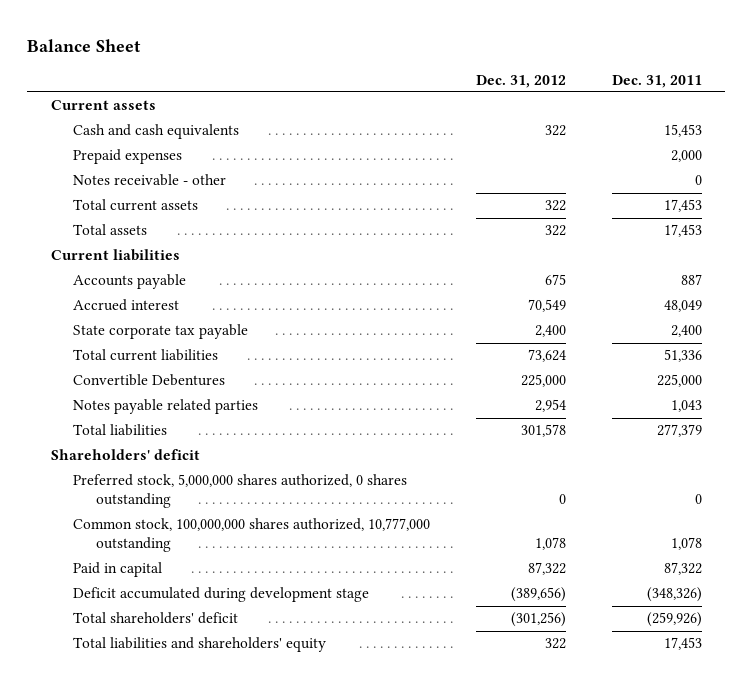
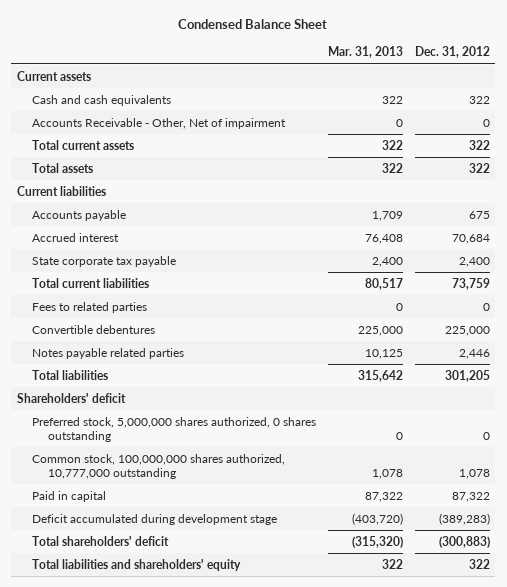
- Balance Sheet
+ Condensed Balance Sheet
- | Dec. 31, 2012 | Dec. 31, 2011
+ | Mar. 31, 2013 | Dec. 31, 2012
- Prepaid expenses | | 2,000
- Notes receivable - other | | 0
+ Accounts Receivable - Other, Net of impairment | 0 | 0
- Accrued interest | 70,549 | 48,049
+ Accrued interest | 76,408 | 70,684
- Total current liabilities | 73,624 | 51,336
- Convertible Debentures | 225,000 | 225,000
- Notes payable related parties | 2,954 | 1,043
- Total liabilities | 301,578 | 277,379
+ Total current liabilities | 80,517 | 73,759
+ Fees to related parties | 0 | 0
+ Convertible debentures | 225,000 | 225,000
+ Notes payable related parties | 10,125 | 2,446
+ Total liabilities | 315,642 | 301,205
- Deficit accumulated during development stage | (389,656) | (348,326)
- Total shareholders' deficit | (301,256) | (259,926)
+ Deficit accumulated during development stage | (403,720) | (389,283)
+ Total shareholders' deficit | (315,320) | (300,883)

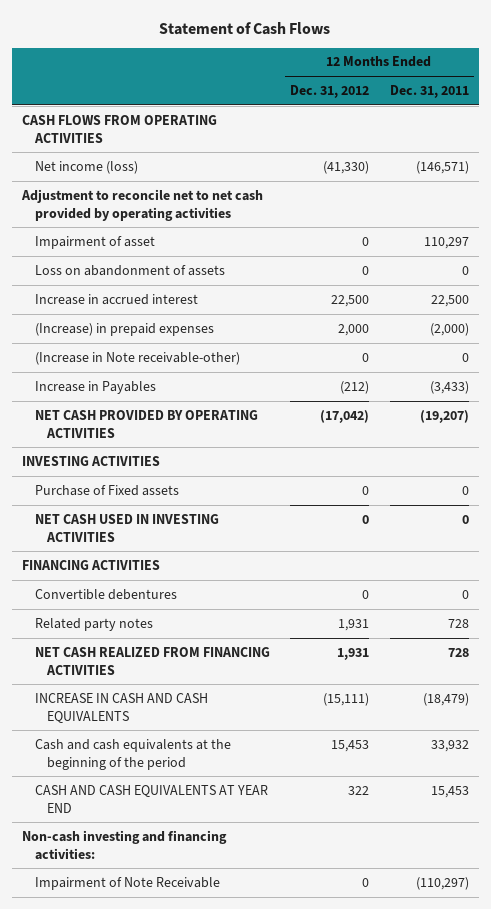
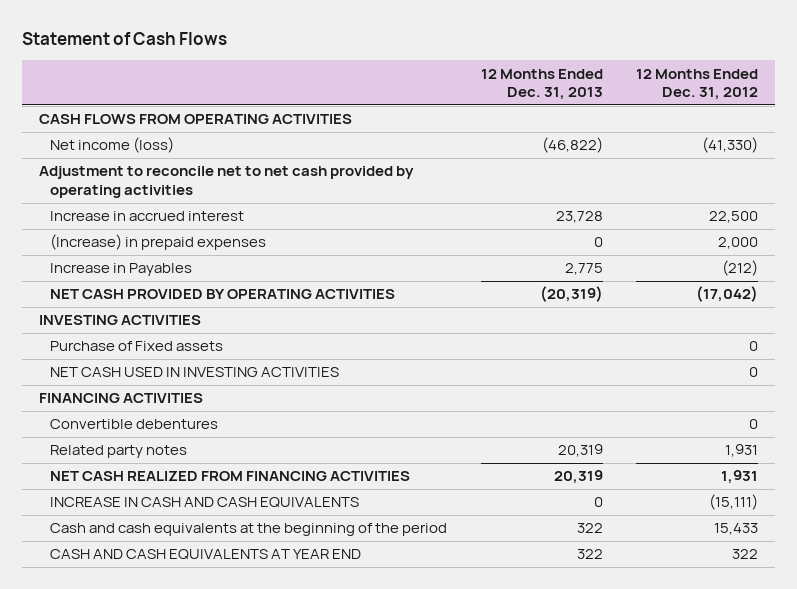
- | 12 Months Ended Dec. 31, 2012 | 12 Months Ended Dec. 31, 2011
+ | 12 Months Ended Dec. 31, 2013 | 12 Months Ended Dec. 31, 2012
- Impairment of asset | 0 | 110,297
- Loss on abandonment of assets | 0 | 0
- (Increase in Note receivable-other) | 0 | 0
- Cash and cash equivalents at the beginning of the period | 15,453 | 33,932
+ Cash and cash equivalents at the beginning of the period | 322 | 15,433
- Non-cash investing and financing activities:
- Impairment of Note Receivable | 0 | (110,297)

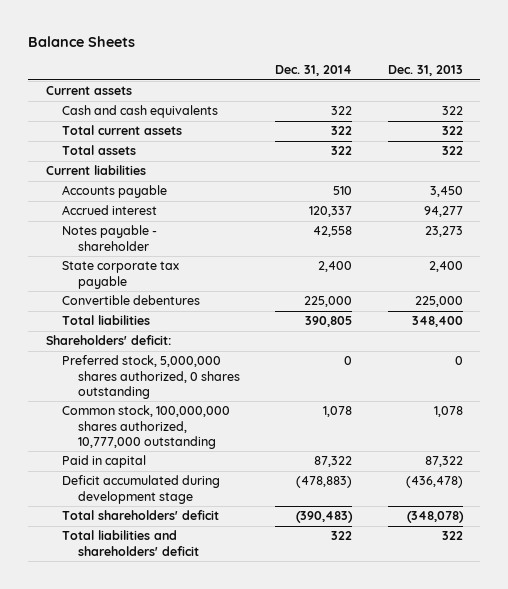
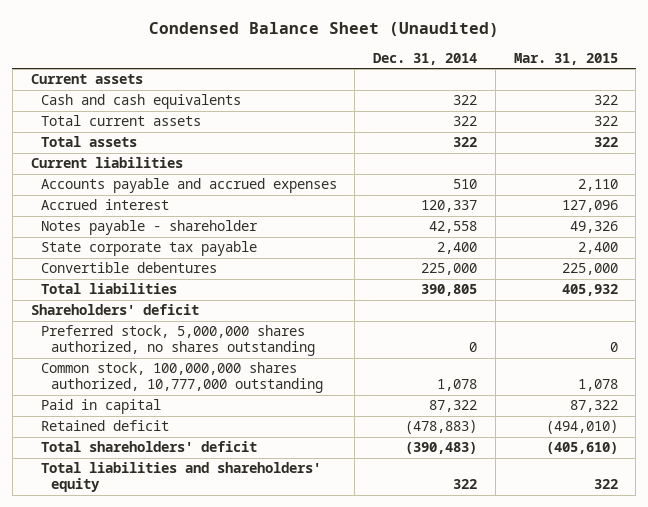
- Balance Sheets
+ Condensed Balance Sheet (Unaudited)
- | Dec. 31, 2014 | Dec. 31, 2013
+ | Dec. 31, 2014 | Mar. 31, 2015
- Accounts payable | 510 | 3,450
+ Accounts payable and accrued expenses | 510 | 2,110
- Shareholders' deficit:
- Preferred stock, 5,000,000 shares authorized, 0 shares outstanding | 0 | 0
+ Shareholders' deficit
+ Preferred stock, 5,000,000 shares authorized, no shares outstanding | 0 | 0
- Deficit accumulated during development stage | (478,883) | (436,478)
+ Retained deficit | (478,883) | (494,010)
- Total liabilities and shareholders' deficit | 322 | 322
+ Total liabilities and shareholders' equity | 322 | 322

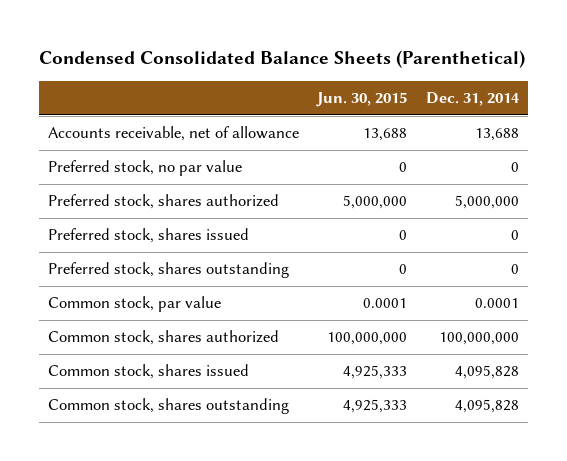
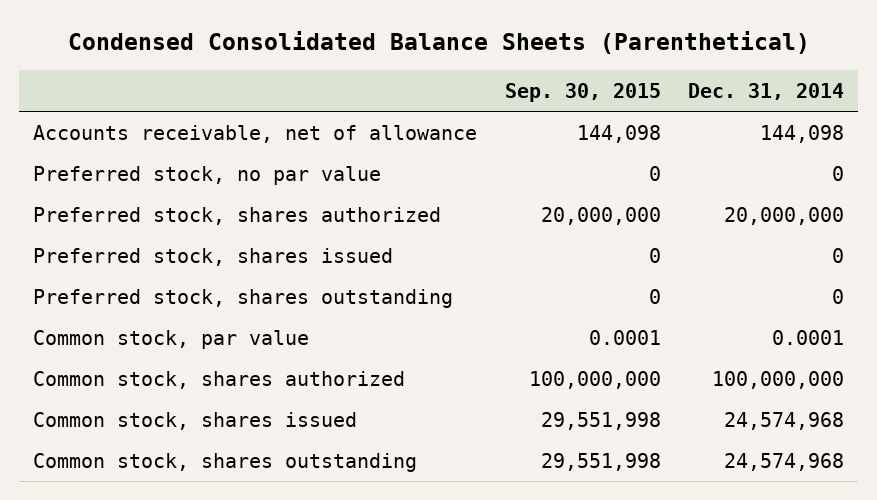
- | Jun. 30, 2015 | Dec. 31, 2014
+ | Sep. 30, 2015 | Dec. 31, 2014
- Accounts receivable, net of allowance | 13,688 | 13,688
+ Accounts receivable, net of allowance | 144,098 | 144,098
- Preferred stock, shares authorized | 5,000,000 | 5,000,000
+ Preferred stock, shares authorized | 20,000,000 | 20,000,000
- Common stock, shares issued | 4,925,333 | 4,095,828
- Common stock, shares outstanding | 4,925,333 | 4,095,828
+ Common stock, shares issued | 29,551,998 | 24,574,968
+ Common stock, shares outstanding | 29,551,998 | 24,574,968

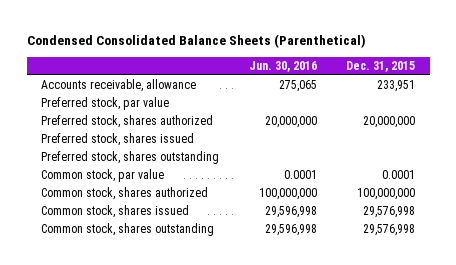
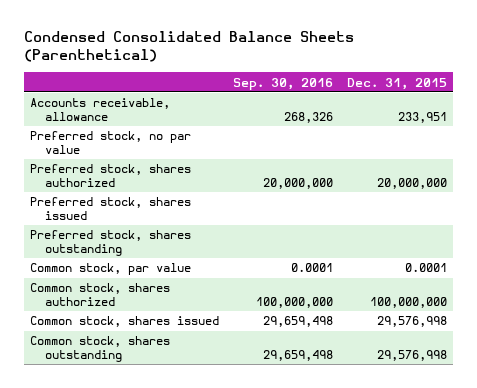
- | Jun. 30, 2016 | Dec. 31, 2015
+ | Sep. 30, 2016 | Dec. 31, 2015
- Preferred stock, par value
+ Preferred stock, no par value

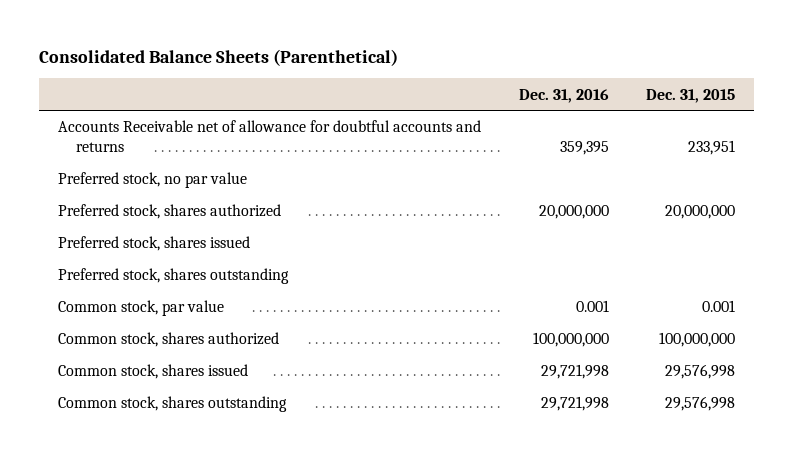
- Condensed Consolidated Balance Sheets (Parenthetical)
+ Consolidated Balance Sheets (Parenthetical)
- | Sep. 30, 2016 | Dec. 31, 2015
+ | Dec. 31, 2016 | Dec. 31, 2015
- Accounts receivable, allowance | 268,326 | 233,951
+ Accounts Receivable net of allowance for doubtful accounts and returns | 359,395 | 233,951
- Common stock, par value | 0.0001 | 0.0001
+ Common stock, par value | 0.001 | 0.001

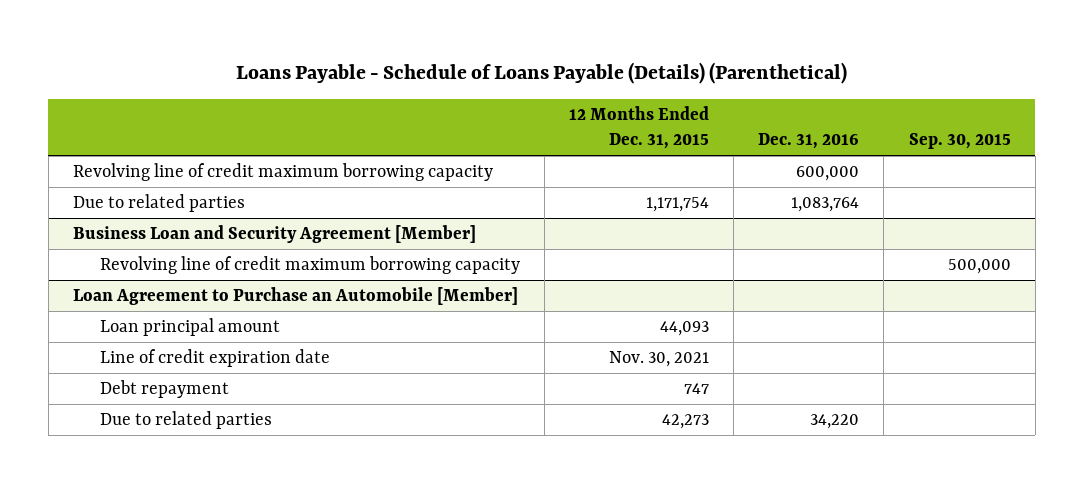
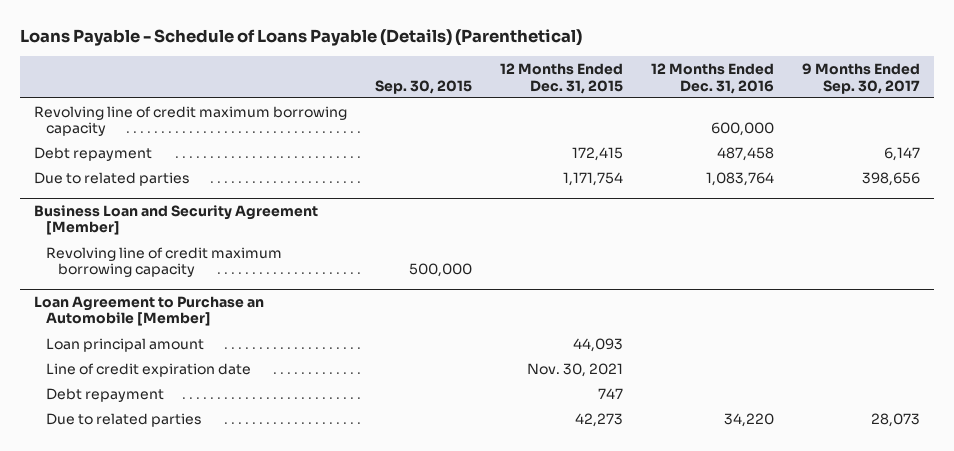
- | 12 Months Ended Dec. 31, 2015 | Dec. 31, 2016 | Sep. 30, 2015
+ | Sep. 30, 2015 | 12 Months Ended Dec. 31, 2015 | 12 Months Ended Dec. 31, 2016 | 9 Months Ended Sep. 30, 2017
+ Debt repayment | | 172,415 | 487,458 | 6,147

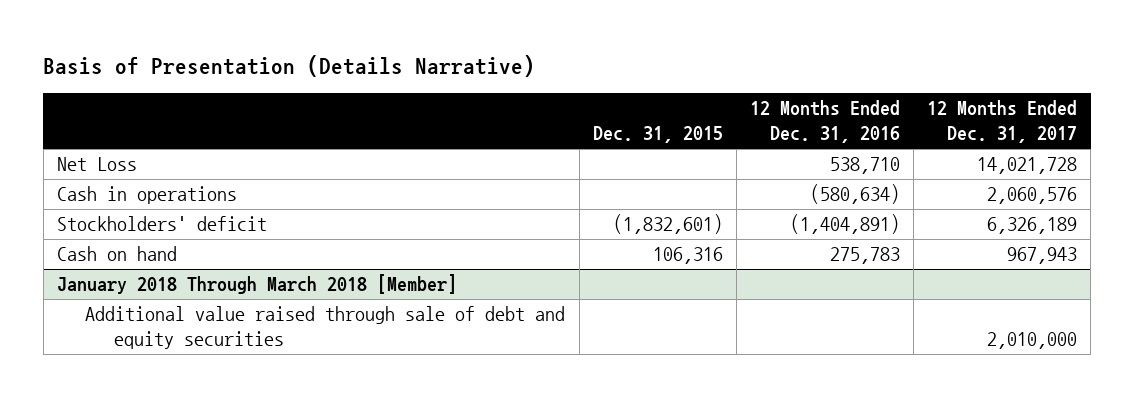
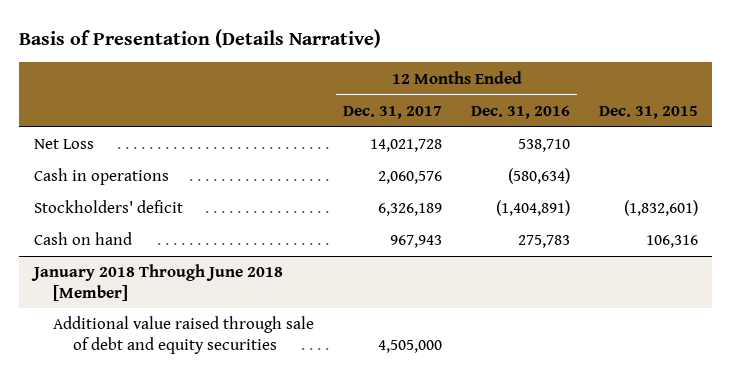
- | Dec. 31, 2015 | 12 Months Ended Dec. 31, 2016 | 12 Months Ended Dec. 31, 2017
+ | 12 Months Ended Dec. 31, 2017 | 12 Months Ended Dec. 31, 2016 | Dec. 31, 2015
- January 2018 Through March 2018 [Member]
- Additional value raised through sale of debt and equity securities | | | 2,010,000
+ January 2018 Through June 2018 [Member]
+ Additional value raised through sale of debt and equity securities | 4,505,000 | |

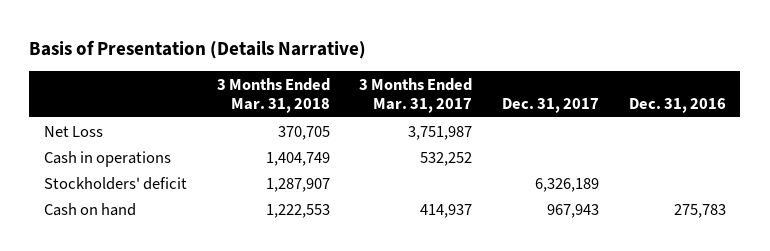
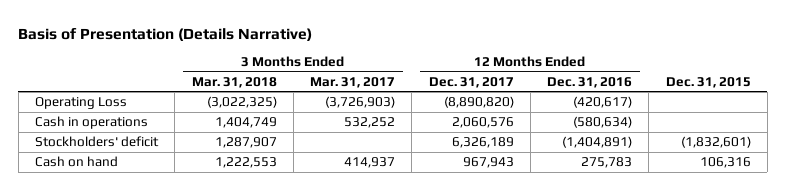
- | 3 Months Ended Mar. 31, 2018 | 3 Months Ended Mar. 31, 2017 | Dec. 31, 2017 | Dec. 31, 2016
+ | 3 Months Ended Mar. 31, 2018 | 3 Months Ended Mar. 31, 2017 | 12 Months Ended Dec. 31, 2017 | 12 Months Ended Dec. 31, 2016 | Dec. 31, 2015
- Net Loss | 370,705 | 3,751,987 | |
+ Operating Loss | (3,022,325) | (3,726,903) | (8,890,820) | (420,617) |

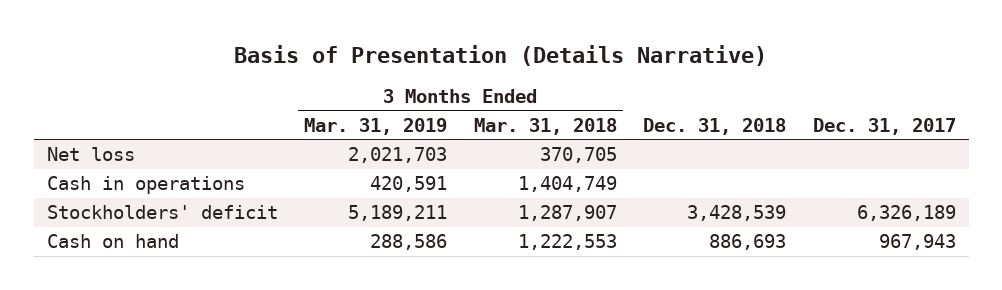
- | 3 Months Ended Mar. 31, 2018 | 3 Months Ended Mar. 31, 2017 | 12 Months Ended Dec. 31, 2017 | 12 Months Ended Dec. 31, 2016 | Dec. 31, 2015
+ | 3 Months Ended Mar. 31, 2019 | 3 Months Ended Mar. 31, 2018 | Dec. 31, 2018 | Dec. 31, 2017
- Operating Loss | (3,022,325) | (3,726,903) | (8,890,820) | (420,617) |
+ Net loss | 2,021,703 | 370,705 | |

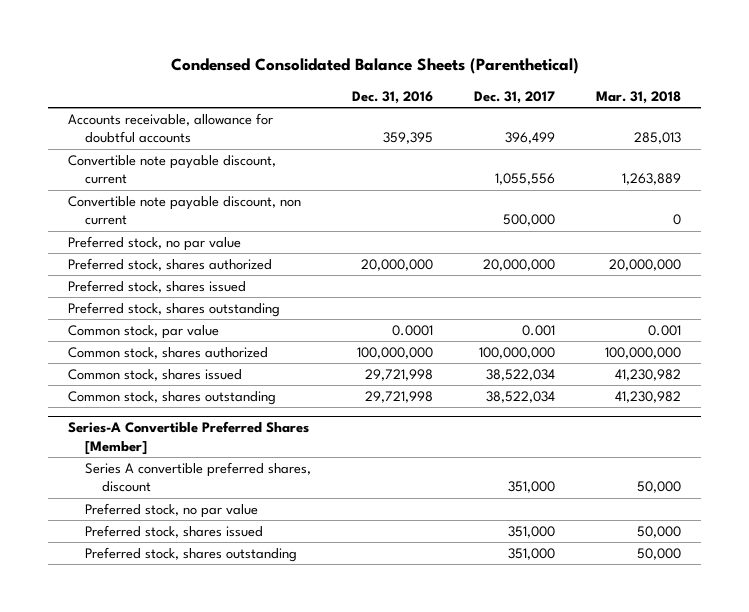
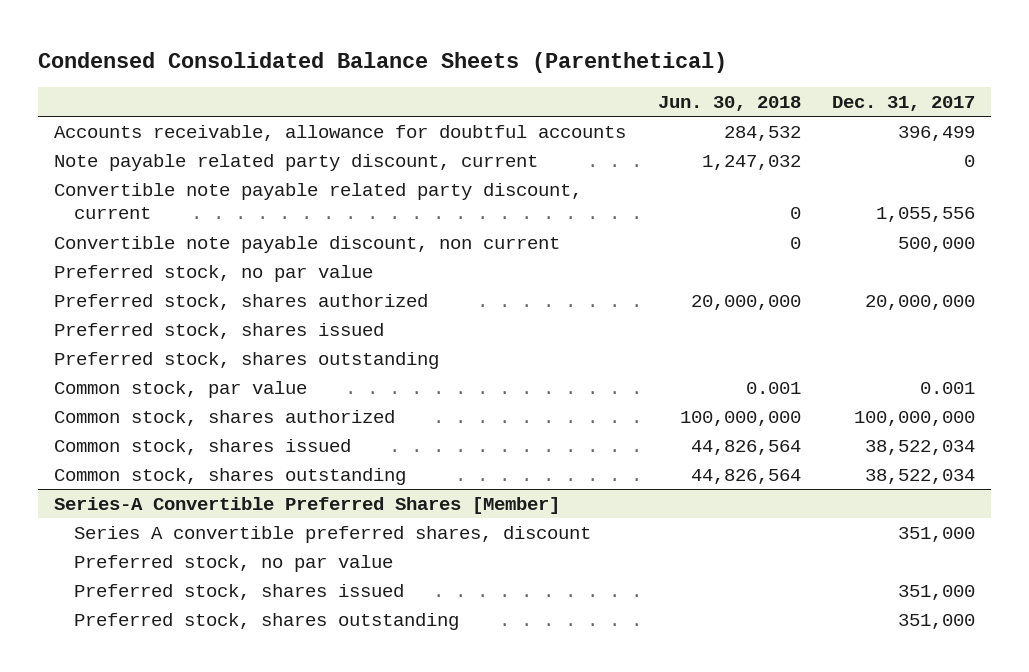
- | Dec. 31, 2016 | Dec. 31, 2017 | Mar. 31, 2018
+ | Jun. 30, 2018 | Dec. 31, 2017
- Convertible note payable discount, current | | 1,055,556 | 1,263,889
+ Note payable related party discount, current | 1,247,032 | 0
+ Convertible note payable related party discount, current | 0 | 1,055,556

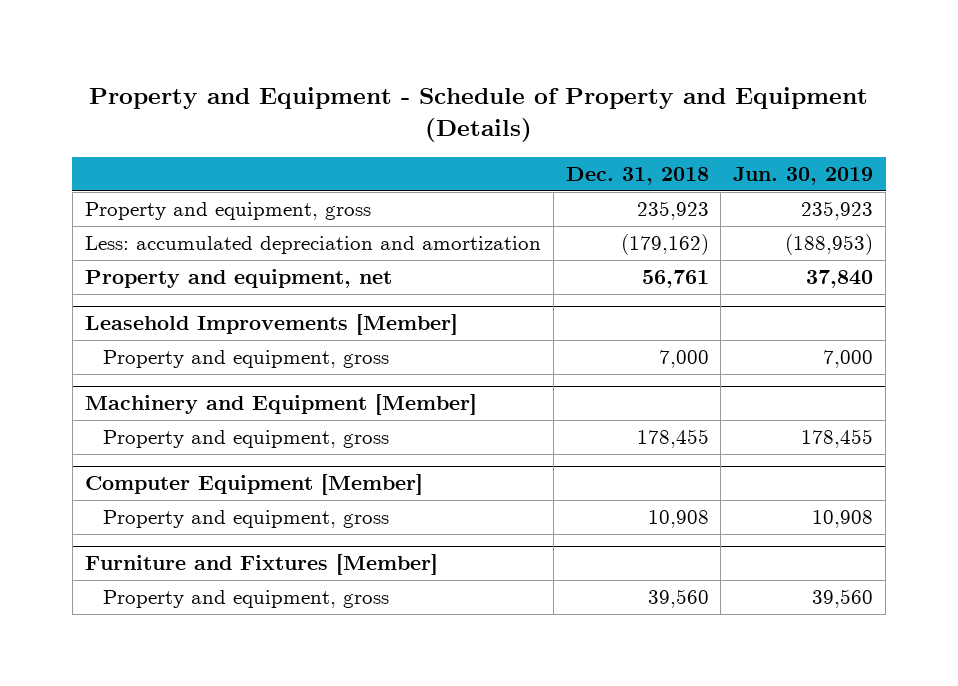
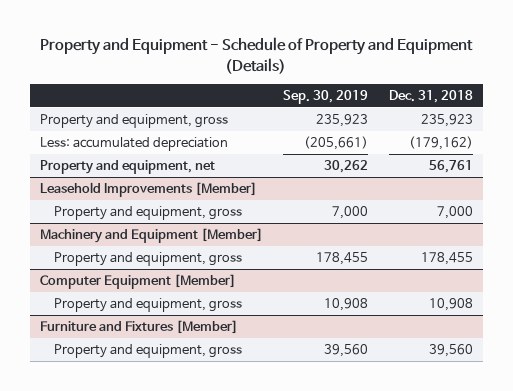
- | Dec. 31, 2018 | Jun. 30, 2019
+ | Sep. 30, 2019 | Dec. 31, 2018
- Less: accumulated depreciation and amortization | (179,162) | (188,953)
+ Less: accumulated depreciation | (205,661) | (179,162)

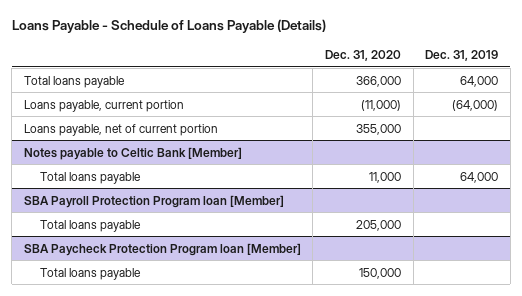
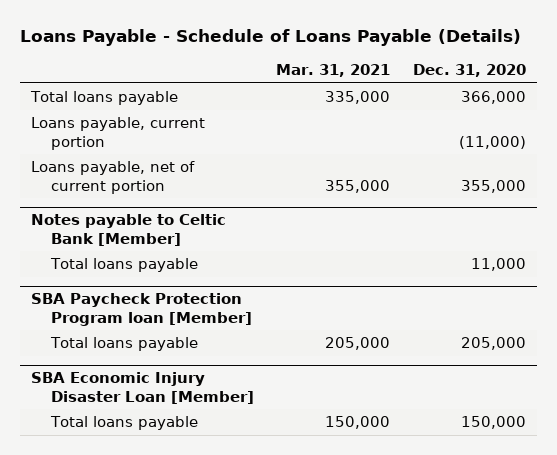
- | Dec. 31, 2020 | Dec. 31, 2019
+ | Mar. 31, 2021 | Dec. 31, 2020
- SBA Payroll Protection Program loan [Member]
- Total loans payable | 205,000 |
@ SBA Paycheck Protection Program loan [Member]
+ Total loans payable | 205,000 | 205,000
+ SBA Economic Injury Disaster Loan [Member]

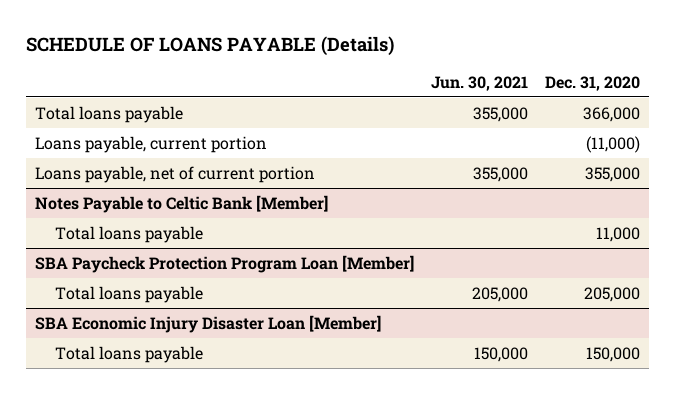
- Loans Payable - Schedule of Loans Payable (Details)
+ SCHEDULE OF LOANS PAYABLE (Details)
- | Mar. 31, 2021 | Dec. 31, 2020
+ | Jun. 30, 2021 | Dec. 31, 2020
- Notes payable to Celtic Bank [Member]
+ Notes Payable to Celtic Bank [Member]
- SBA Paycheck Protection Program loan [Member]
+ SBA Paycheck Protection Program Loan [Member]

